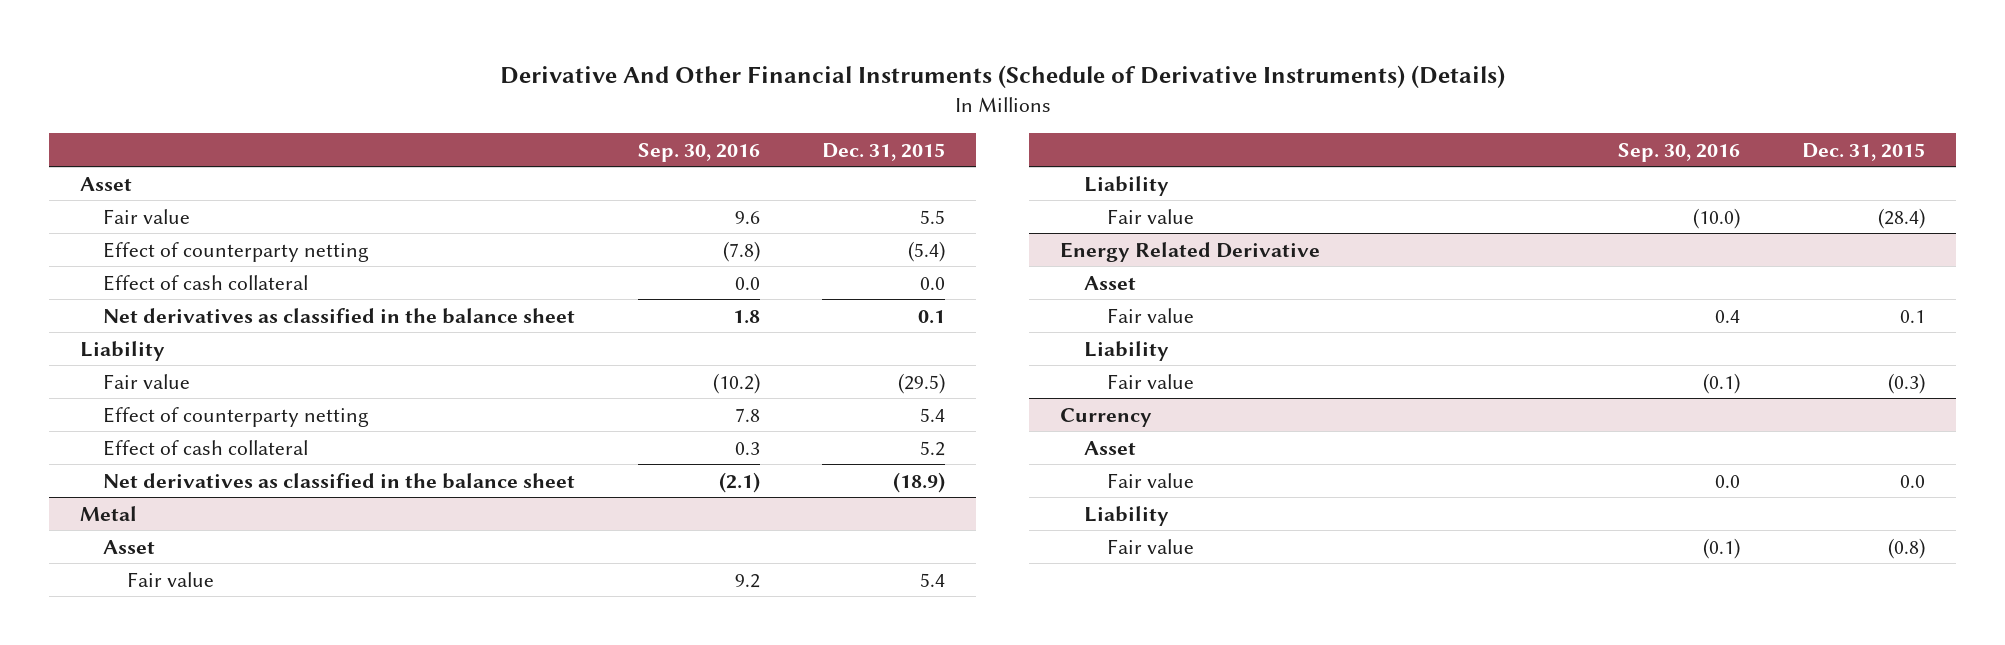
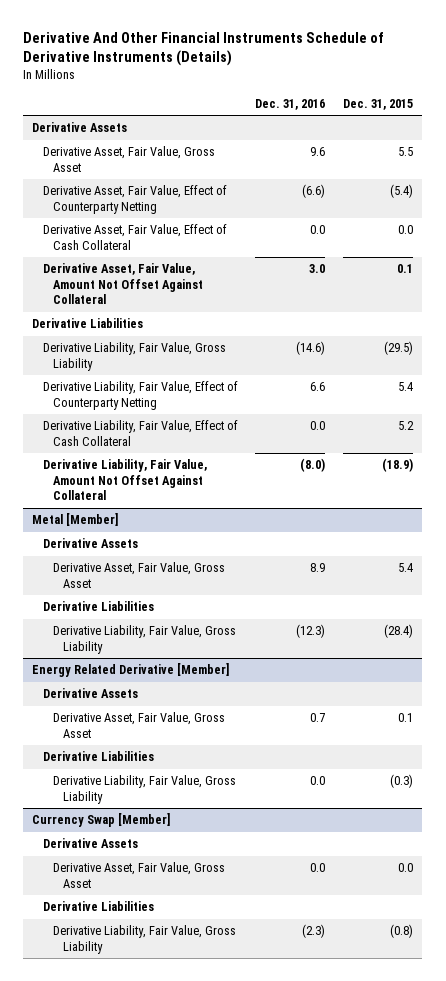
- Derivative And Other Financial Instruments (Schedule of Derivative Instruments) (Details)
+ Derivative And Other Financial Instruments Schedule of Derivative Instruments (Details)
- | Sep. 30, 2016 | Dec. 31, 2015
+ | Dec. 31, 2016 | Dec. 31, 2015
- Asset
- Fair value | 9.6 | 5.5
- Effect of counterparty netting | (7.8) | (5.4)
- Effect of cash collateral | 0.0 | 0.0
- Net derivatives as classified in the balance sheet | 1.8 | 0.1
- Liability
- Fair value | (10.2) | (29.5)
- Effect of counterparty netting | 7.8 | 5.4
- Effect of cash collateral | 0.3 | 5.2
- Net derivatives as classified in the balance sheet | (2.1) | (18.9)
- Metal
- Asset
- Fair value | 9.2 | 5.4
- Liability
- Fair value | (10.0) | (28.4)
- Energy Related Derivative
- Asset
- Fair value | 0.4 | 0.1
- Liability
- Fair value | (0.1) | (0.3)
- Currency
- Asset
- Fair value | 0.0 | 0.0
- Liability
- Fair value | (0.1) | (0.8)
+ Derivative Assets
+ Derivative Asset, Fair Value, Gross Asset | 9.6 | 5.5
+ Derivative Asset, Fair Value, Effect of Counterparty Netting | (6.6) | (5.4)
+ Derivative Asset, Fair Value, Effect of Cash Collateral | 0.0 | 0.0
+ Derivative Asset, Fair Value, Amount Not Offset Against Collateral | 3.0 | 0.1
+ Derivative Liabilities
+ Derivative Liability, Fair Value, Gross Liability | (14.6) | (29.5)
+ Derivative Liability, Fair Value, Effect of Counterparty Netting | 6.6 | 5.4
+ Derivative Liability, Fair Value, Effect of Cash Collateral | 0.0 | 5.2
+ Derivative Liability, Fair Value, Amount Not Offset Against Collateral | (8.0) | (18.9)
+ Metal [Member]
+ Derivative Assets
+ Derivative Asset, Fair Value, Gross Asset | 8.9 | 5.4
+ Derivative Liabilities
+ Derivative Liability, Fair Value, Gross Liability | (12.3) | (28.4)
+ Energy Related Derivative [Member]
+ Derivative Assets
+ Derivative Asset, Fair Value, Gross Asset | 0.7 | 0.1
+ Derivative Liabilities
+ Derivative Liability, Fair Value, Gross Liability | 0.0 | (0.3)
+ Currency Swap [Member]
+ Derivative Assets
+ Derivative Asset, Fair Value, Gross Asset | 0.0 | 0.0
+ Derivative Liabilities
+ Derivative Liability, Fair Value, Gross Liability | (2.3) | (0.8)

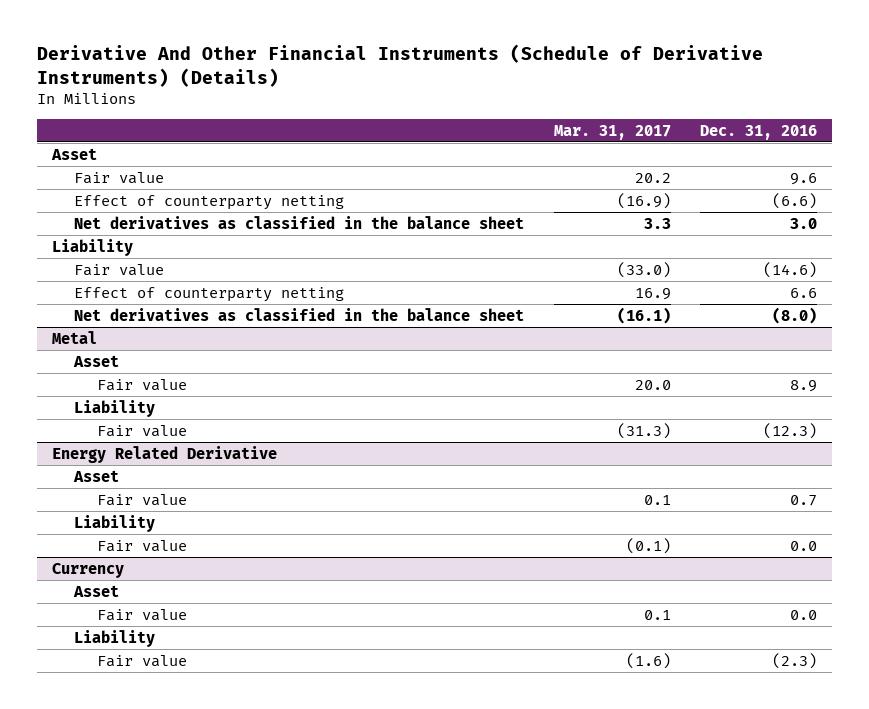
- Derivative And Other Financial Instruments Schedule of Derivative Instruments (Details)
+ Derivative And Other Financial Instruments (Schedule of Derivative Instruments) (Details)
- | Dec. 31, 2016 | Dec. 31, 2015
+ | Mar. 31, 2017 | Dec. 31, 2016
- Derivative Assets
- Derivative Asset, Fair Value, Gross Asset | 9.6 | 5.5
- Derivative Asset, Fair Value, Effect of Counterparty Netting | (6.6) | (5.4)
- Derivative Asset, Fair Value, Effect of Cash Collateral | 0.0 | 0.0
- Derivative Asset, Fair Value, Amount Not Offset Against Collateral | 3.0 | 0.1
- Derivative Liabilities
- Derivative Liability, Fair Value, Gross Liability | (14.6) | (29.5)
- Derivative Liability, Fair Value, Effect of Counterparty Netting | 6.6 | 5.4
- Derivative Liability, Fair Value, Effect of Cash Collateral | 0.0 | 5.2
- Derivative Liability, Fair Value, Amount Not Offset Against Collateral | (8.0) | (18.9)
- Metal [Member]
- Derivative Assets
- Derivative Asset, Fair Value, Gross Asset | 8.9 | 5.4
- Derivative Liabilities
- Derivative Liability, Fair Value, Gross Liability | (12.3) | (28.4)
- Energy Related Derivative [Member]
- Derivative Assets
- Derivative Asset, Fair Value, Gross Asset | 0.7 | 0.1
- Derivative Liabilities
- Derivative Liability, Fair Value, Gross Liability | 0.0 | (0.3)
- Currency Swap [Member]
- Derivative Assets
- Derivative Asset, Fair Value, Gross Asset | 0.0 | 0.0
- Derivative Liabilities
- Derivative Liability, Fair Value, Gross Liability | (2.3) | (0.8)
+ Asset
+ Fair value | 20.2 | 9.6
+ Effect of counterparty netting | (16.9) | (6.6)
+ Net derivatives as classified in the balance sheet | 3.3 | 3.0
+ Liability
+ Fair value | (33.0) | (14.6)
+ Effect of counterparty netting | 16.9 | 6.6
+ Net derivatives as classified in the balance sheet | (16.1) | (8.0)
+ Metal
+ Asset
+ Fair value | 20.0 | 8.9
+ Liability
+ Fair value | (31.3) | (12.3)
+ Energy Related Derivative
+ Asset
+ Fair value | 0.1 | 0.7
+ Liability
+ Fair value | (0.1) | 0.0
+ Currency
+ Asset
+ Fair value | 0.1 | 0.0
+ Liability
+ Fair value | (1.6) | (2.3)

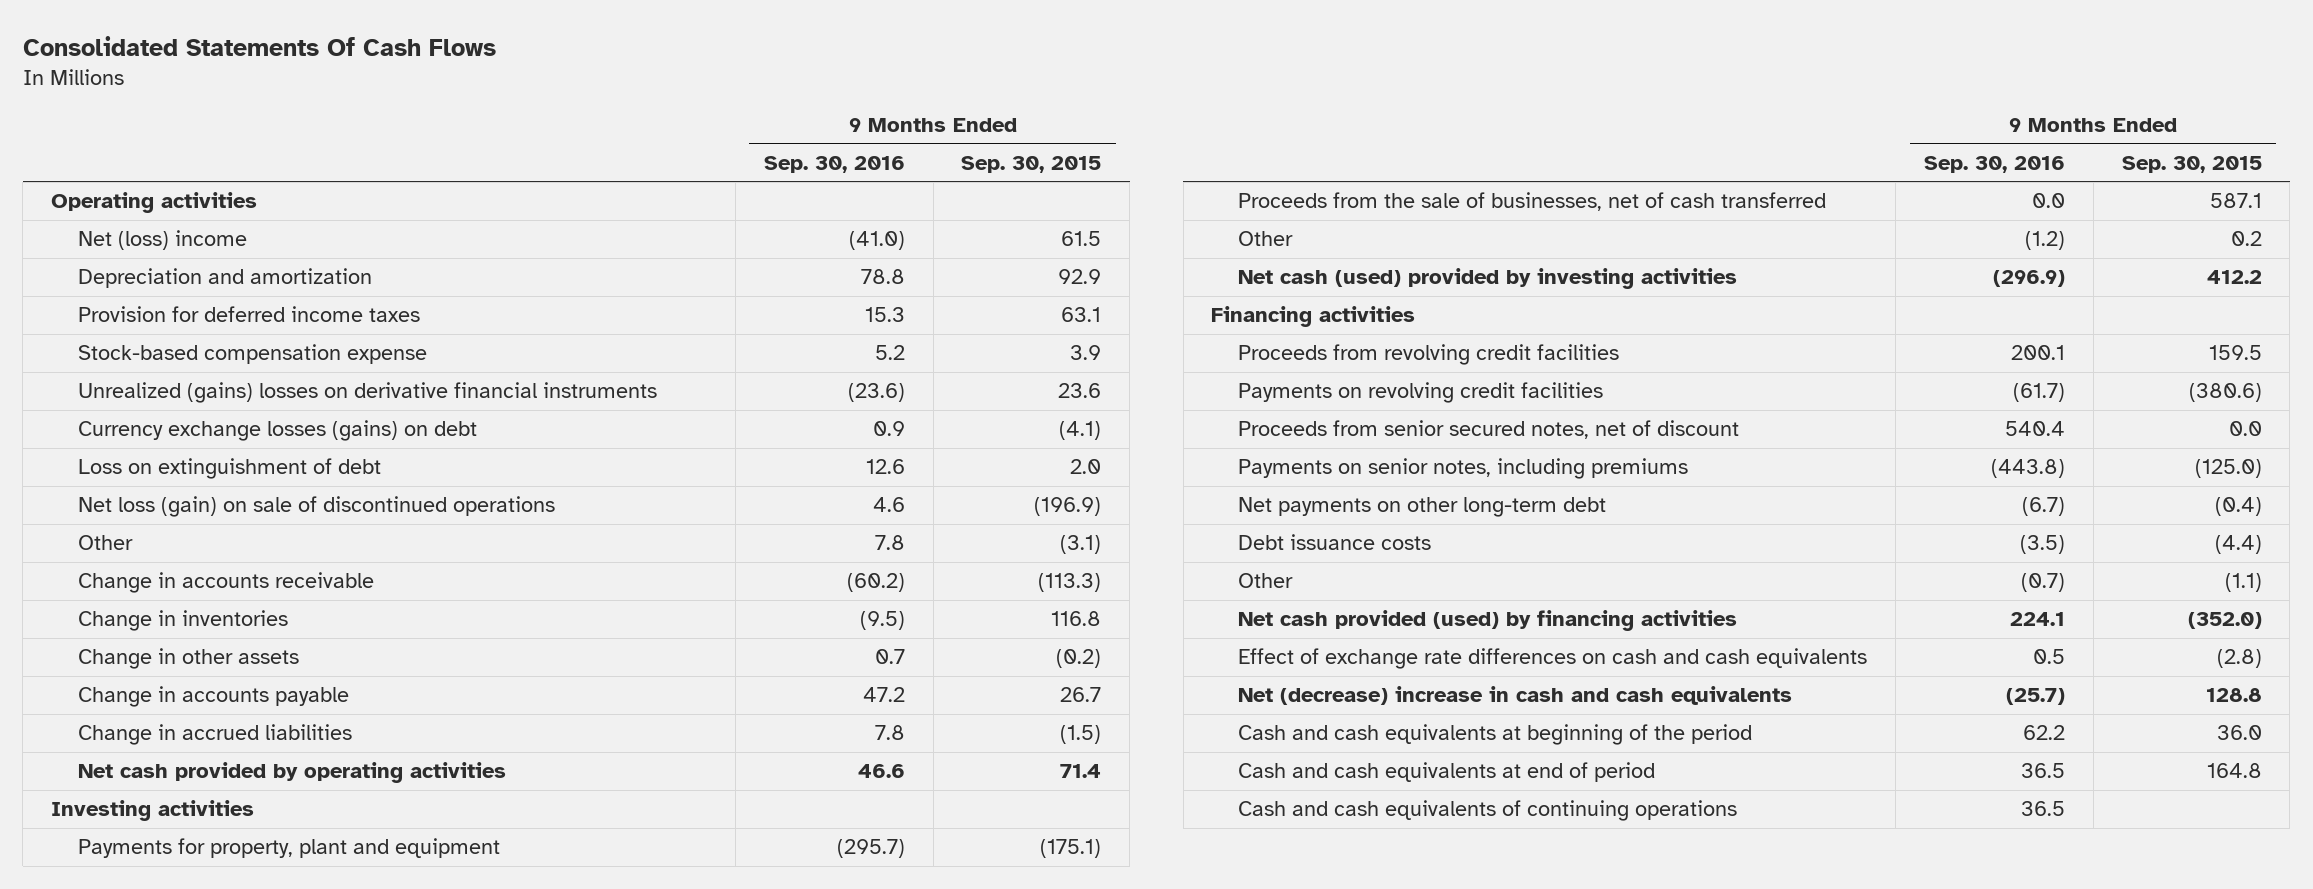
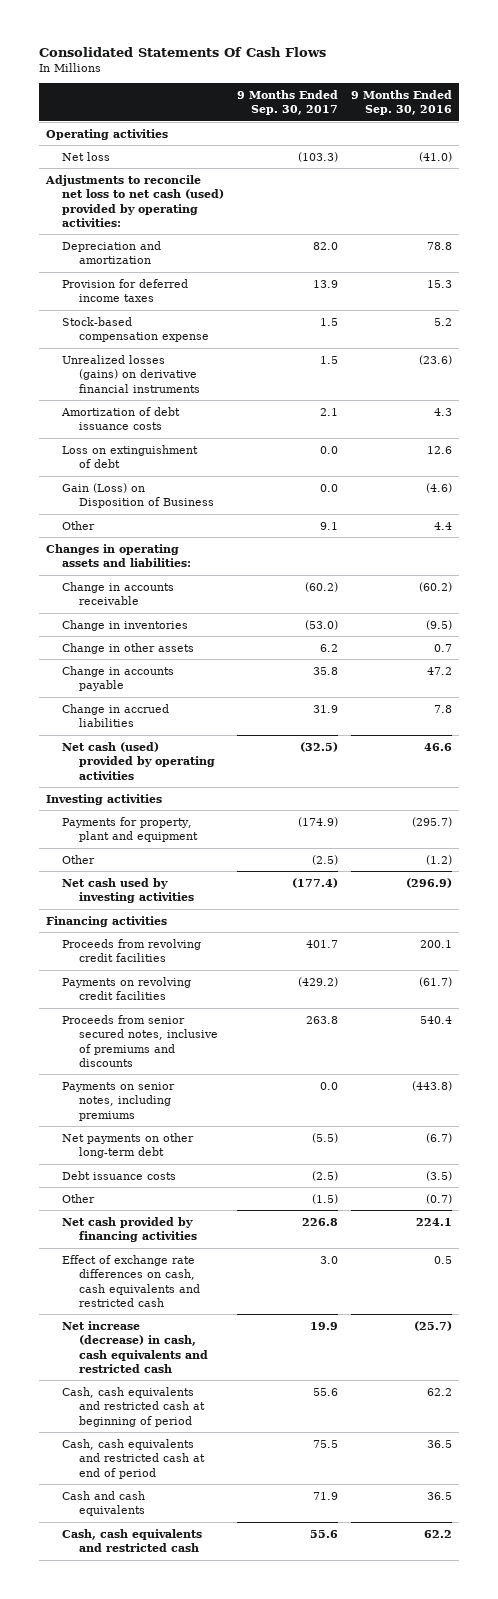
- | 9 Months Ended Sep. 30, 2016 | 9 Months Ended Sep. 30, 2015
+ | 9 Months Ended Sep. 30, 2017 | 9 Months Ended Sep. 30, 2016
- Net (loss) income | (41.0) | 61.5
+ Net loss | (103.3) | (41.0)
+ Adjustments to reconcile net loss to net cash (used) provided by operating activities:
- Unrealized (gains) losses on derivative financial instruments | (23.6) | 23.6
- Currency exchange losses (gains) on debt | 0.9 | (4.1)
+ Unrealized losses (gains) on derivative financial instruments | 1.5 | (23.6)
+ Amortization of debt issuance costs | 2.1 | 4.3
- Net loss (gain) on sale of discontinued operations | 4.6 | (196.9)
- Other | 7.8 | (3.1)
+ Gain (Loss) on Disposition of Business | 0.0 | (4.6)
+ Other | 9.1 | 4.4
+ Changes in operating assets and liabilities:
- Net cash provided by operating activities | 46.6 | 71.4
+ Net cash (used) provided by operating activities | (32.5) | 46.6
- Proceeds from the sale of businesses, net of cash transferred | 0.0 | 587.1
- Net cash (used) provided by investing activities | (296.9) | 412.2
+ Net cash used by investing activities | (177.4) | (296.9)
- Proceeds from senior secured notes, net of discount | 540.4 | 0.0
+ Proceeds from senior secured notes, inclusive of premiums and discounts | 263.8 | 540.4
- Net cash provided (used) by financing activities | 224.1 | (352.0)
- Effect of exchange rate differences on cash and cash equivalents | 0.5 | (2.8)
- Net (decrease) increase in cash and cash equivalents | (25.7) | 128.8
- Cash and cash equivalents at beginning of the period | 62.2 | 36.0
- Cash and cash equivalents at end of period | 36.5 | 164.8
- Cash and cash equivalents of continuing operations | 36.5 |
+ Net cash provided by financing activities | 226.8 | 224.1
+ Effect of exchange rate differences on cash, cash equivalents and restricted cash | 3.0 | 0.5
+ Net increase (decrease) in cash, cash equivalents and restricted cash | 19.9 | (25.7)
+ Cash, cash equivalents and restricted cash at beginning of period | 55.6 | 62.2
+ Cash, cash equivalents and restricted cash at end of period | 75.5 | 36.5
+ Cash and cash equivalents | 71.9 | 36.5
+ Cash, cash equivalents and restricted cash | 55.6 | 62.2

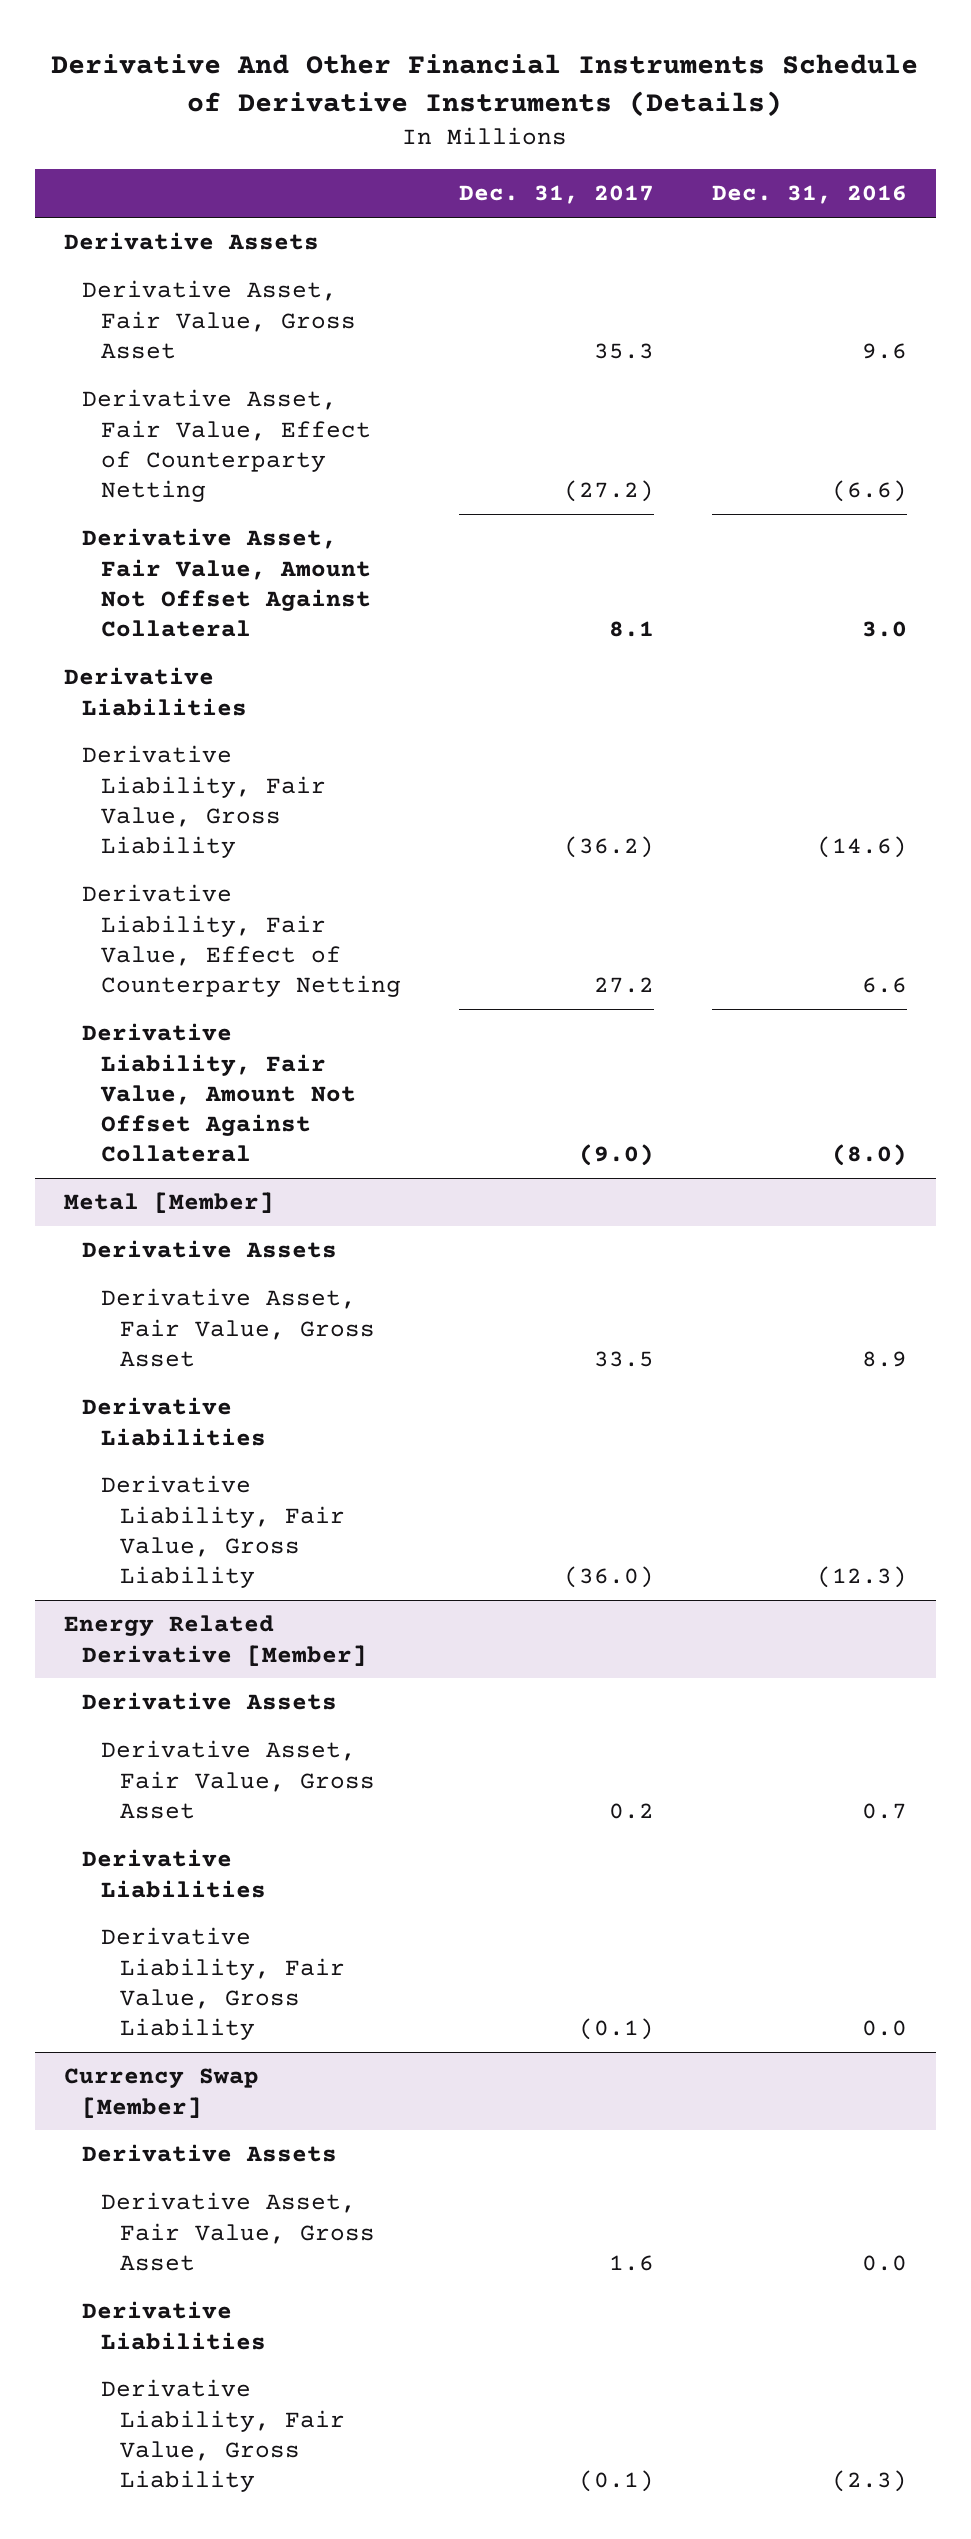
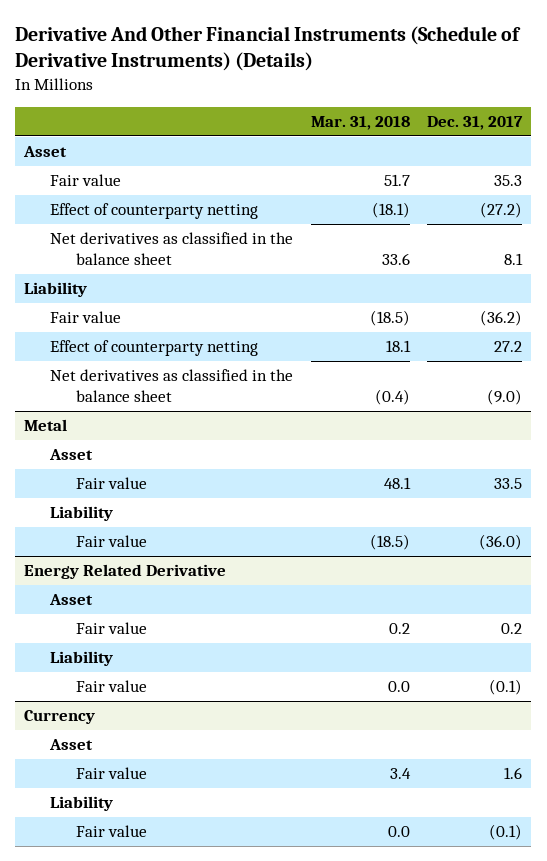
- Derivative And Other Financial Instruments Schedule of Derivative Instruments (Details)
+ Derivative And Other Financial Instruments (Schedule of Derivative Instruments) (Details)
- | Dec. 31, 2017 | Dec. 31, 2016
+ | Mar. 31, 2018 | Dec. 31, 2017
- Derivative Assets
- Derivative Asset, Fair Value, Gross Asset | 35.3 | 9.6
- Derivative Asset, Fair Value, Effect of Counterparty Netting | (27.2) | (6.6)
- Derivative Asset, Fair Value, Amount Not Offset Against Collateral | 8.1 | 3.0
- Derivative Liabilities
- Derivative Liability, Fair Value, Gross Liability | (36.2) | (14.6)
- Derivative Liability, Fair Value, Effect of Counterparty Netting | 27.2 | 6.6
- Derivative Liability, Fair Value, Amount Not Offset Against Collateral | (9.0) | (8.0)
- Metal [Member]
- Derivative Assets
- Derivative Asset, Fair Value, Gross Asset | 33.5 | 8.9
- Derivative Liabilities
- Derivative Liability, Fair Value, Gross Liability | (36.0) | (12.3)
- Energy Related Derivative [Member]
- Derivative Assets
- Derivative Asset, Fair Value, Gross Asset | 0.2 | 0.7
- Derivative Liabilities
- Derivative Liability, Fair Value, Gross Liability | (0.1) | 0.0
- Currency Swap [Member]
- Derivative Assets
- Derivative Asset, Fair Value, Gross Asset | 1.6 | 0.0
- Derivative Liabilities
- Derivative Liability, Fair Value, Gross Liability | (0.1) | (2.3)
+ Asset
+ Fair value | 51.7 | 35.3
+ Effect of counterparty netting | (18.1) | (27.2)
+ Net derivatives as classified in the balance sheet | 33.6 | 8.1
+ Liability
+ Fair value | (18.5) | (36.2)
+ Effect of counterparty netting | 18.1 | 27.2
+ Net derivatives as classified in the balance sheet | (0.4) | (9.0)
+ Metal
+ Asset
+ Fair value | 48.1 | 33.5
+ Liability
+ Fair value | (18.5) | (36.0)
+ Energy Related Derivative
+ Asset
+ Fair value | 0.2 | 0.2
+ Liability
+ Fair value | 0.0 | (0.1)
+ Currency
+ Asset
+ Fair value | 3.4 | 1.6
+ Liability
+ Fair value | 0.0 | (0.1)

